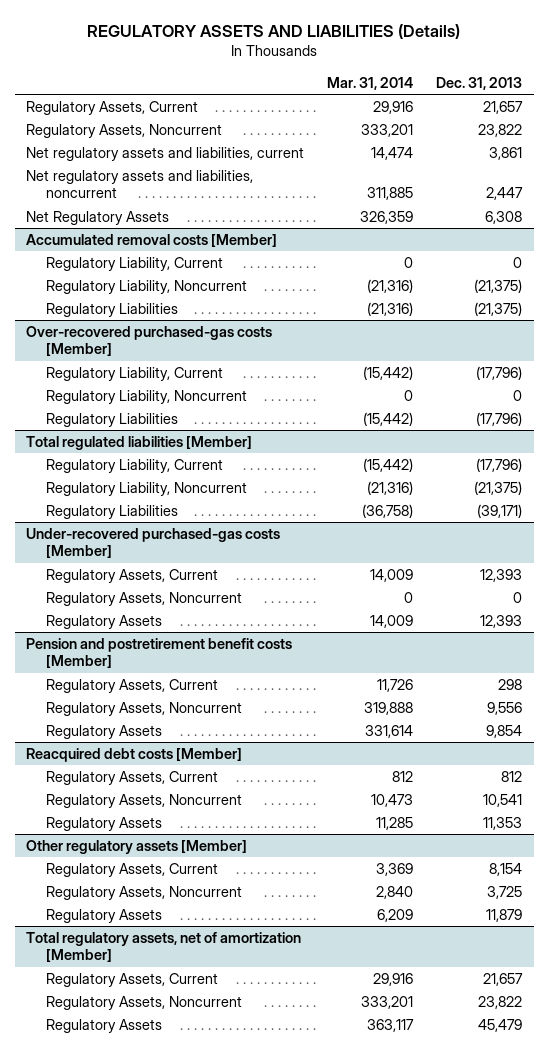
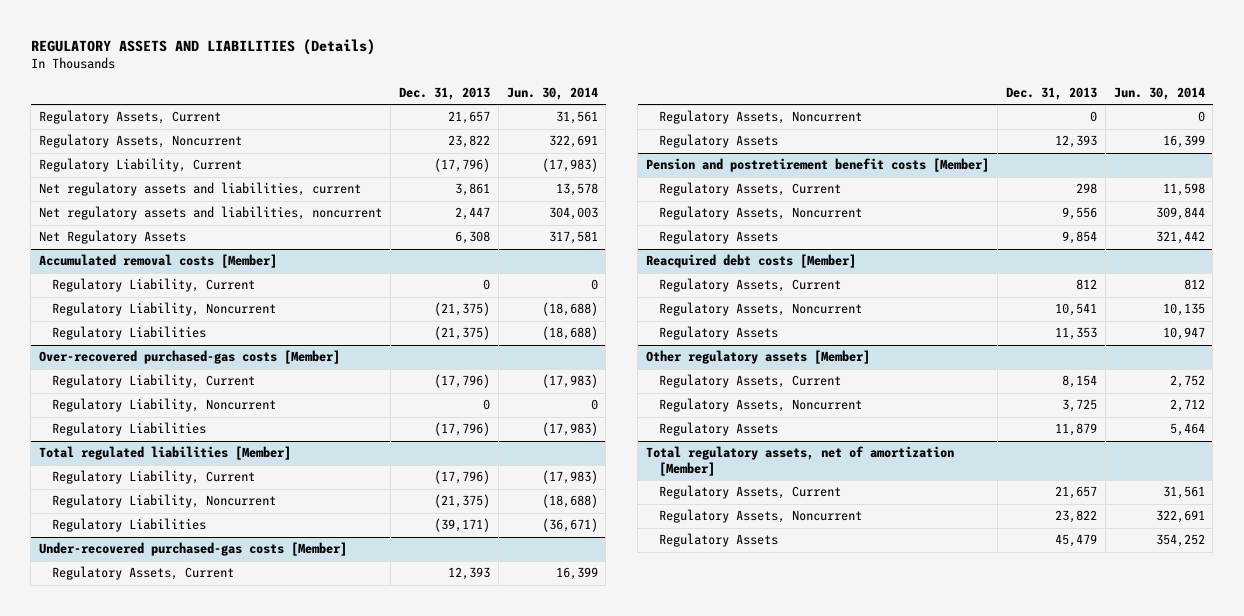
- | Mar. 31, 2014 | Dec. 31, 2013
+ | Dec. 31, 2013 | Jun. 30, 2014
+ Regulatory Liability, Current | (17,796) | (17,983)

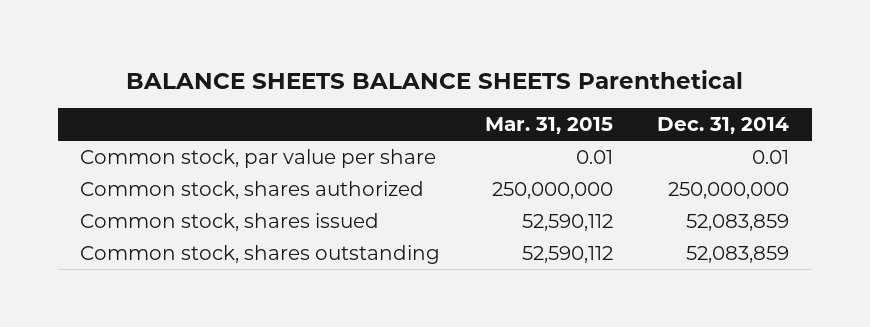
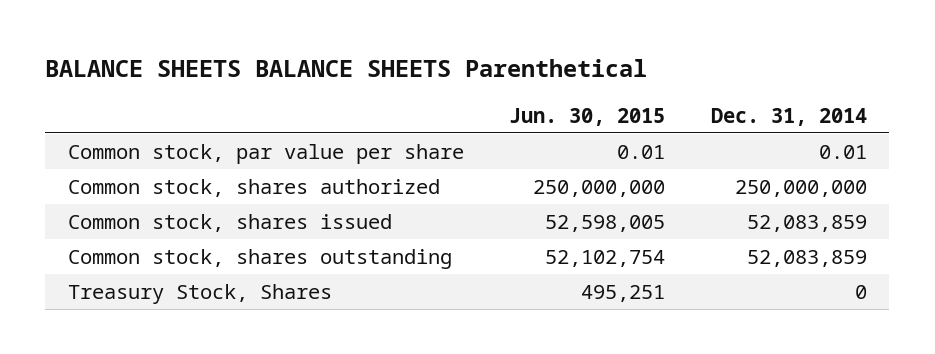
- | Mar. 31, 2015 | Dec. 31, 2014
+ | Jun. 30, 2015 | Dec. 31, 2014
+ Treasury Stock, Shares | 495,251 | 0

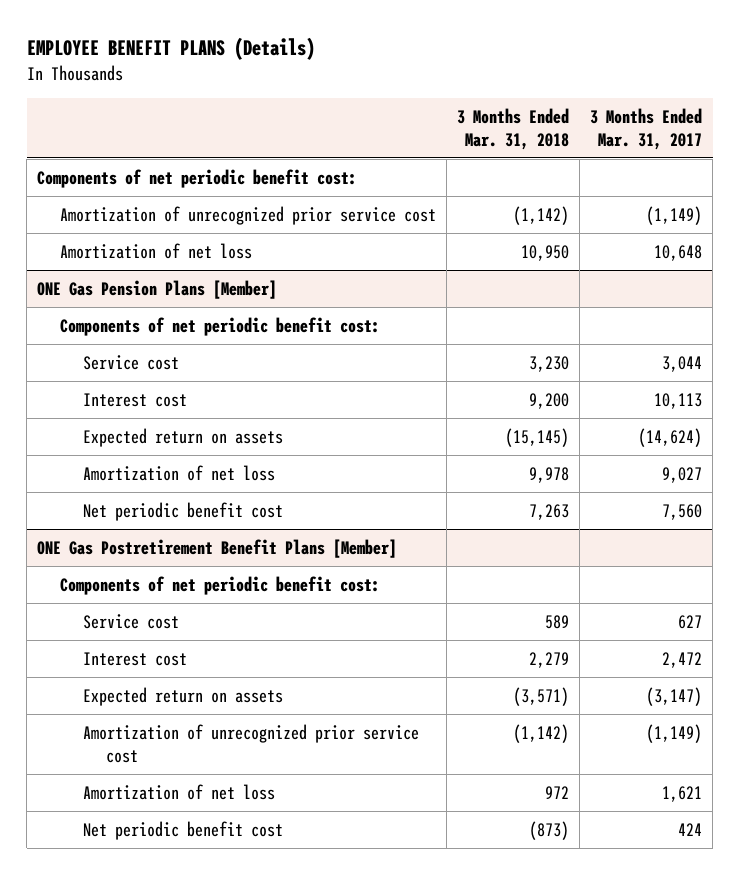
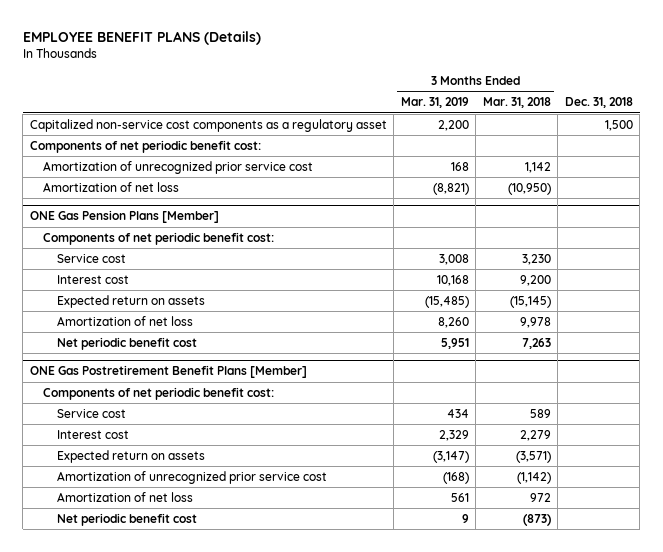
- | 3 Months Ended Mar. 31, 2018 | 3 Months Ended Mar. 31, 2017
+ | 3 Months Ended Mar. 31, 2019 | 3 Months Ended Mar. 31, 2018 | Dec. 31, 2018
+ Capitalized non-service cost components as a regulatory asset | 2,200 | | 1,500
- Amortization of unrecognized prior service cost | (1,142) | (1,149)
- Amortization of net loss | 10,950 | 10,648
+ Amortization of unrecognized prior service cost | 168 | 1,142 |
+ Amortization of net loss | (8,821) | (10,950) |

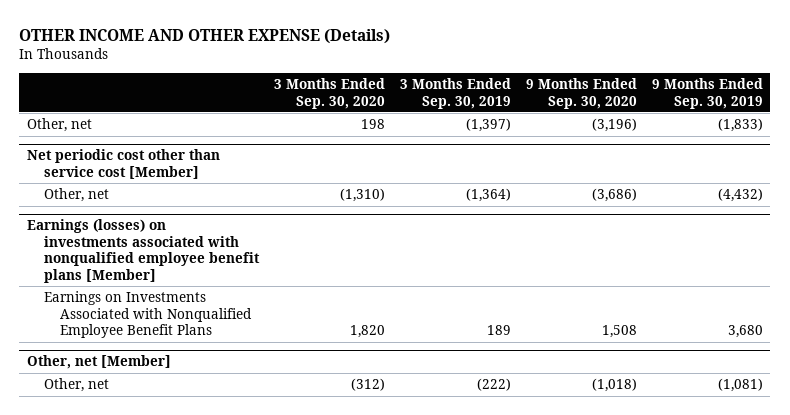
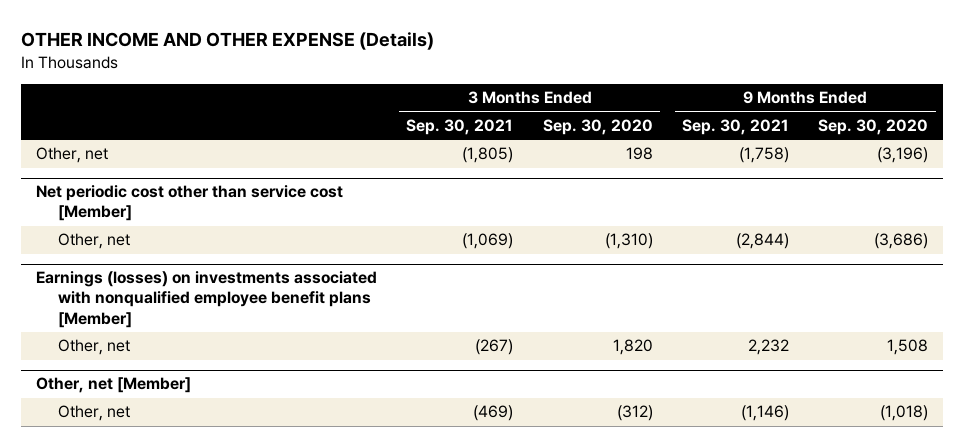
- | 3 Months Ended Sep. 30, 2020 | 3 Months Ended Sep. 30, 2019 | 9 Months Ended Sep. 30, 2020 | 9 Months Ended Sep. 30, 2019
+ | 3 Months Ended Sep. 30, 2021 | 3 Months Ended Sep. 30, 2020 | 9 Months Ended Sep. 30, 2021 | 9 Months Ended Sep. 30, 2020
@ Earnings (losses) on investments associated with nonqualified employee benefit plans [Member]
- Earnings on Investments Associated with Nonqualified Employee Benefit Plans | 1,820 | 189 | 1,508 | 3,680
+ Other, net | (267) | 1,820 | 2,232 | 1,508

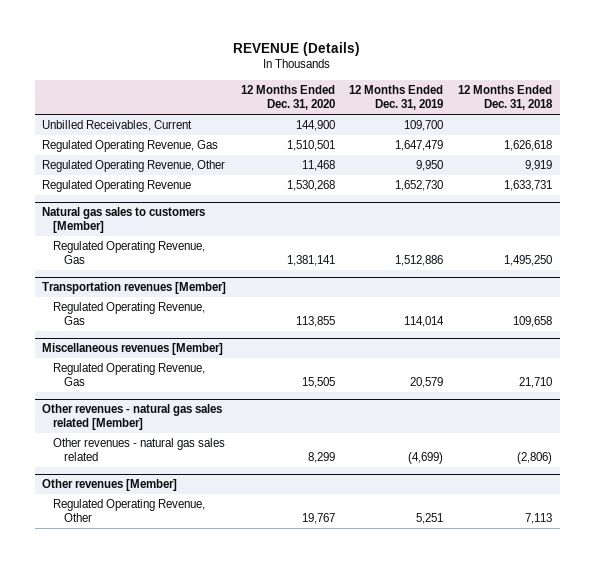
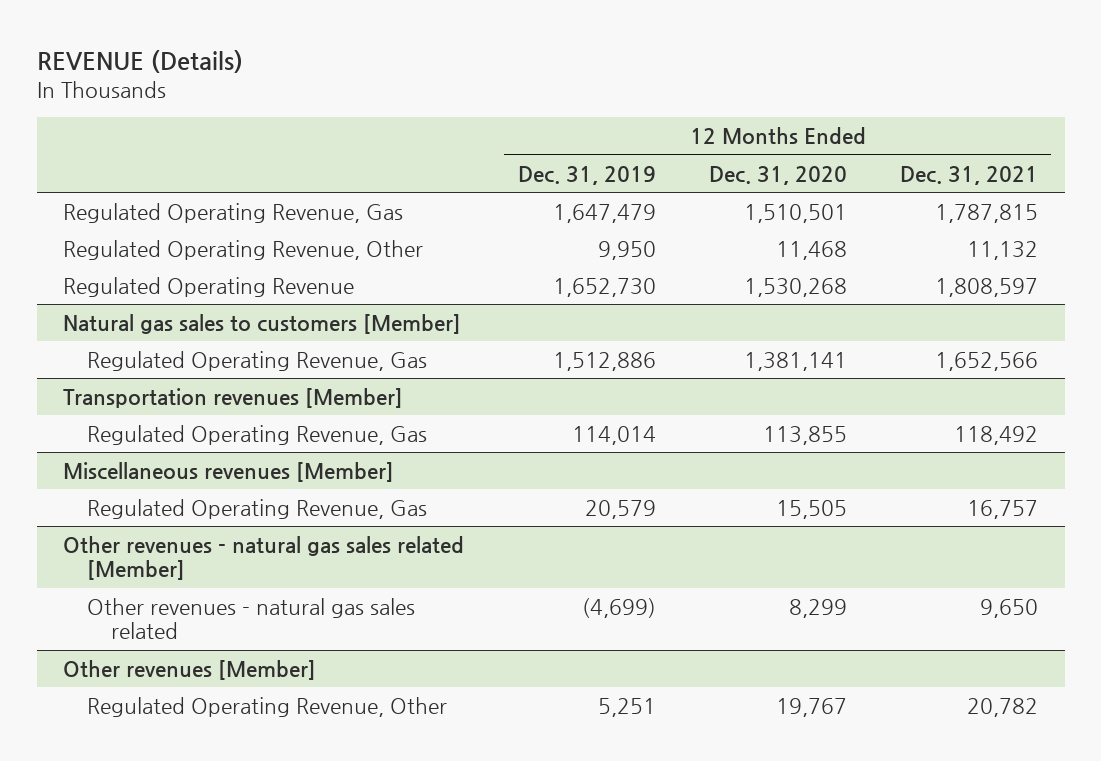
- | 12 Months Ended Dec. 31, 2020 | 12 Months Ended Dec. 31, 2019 | 12 Months Ended Dec. 31, 2018
+ | 12 Months Ended Dec. 31, 2019 | 12 Months Ended Dec. 31, 2020 | 12 Months Ended Dec. 31, 2021
- Unbilled Receivables, Current | 144,900 | 109,700 |

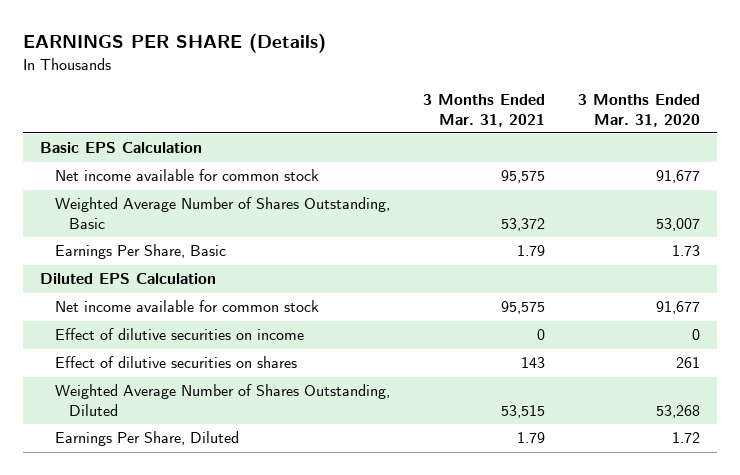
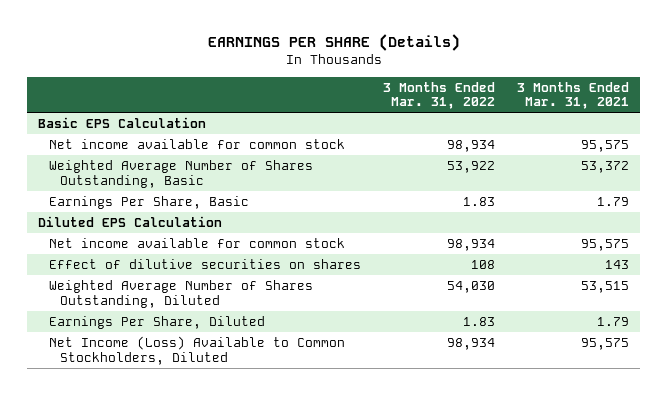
- | 3 Months Ended Mar. 31, 2021 | 3 Months Ended Mar. 31, 2020
+ | 3 Months Ended Mar. 31, 2022 | 3 Months Ended Mar. 31, 2021
- Effect of dilutive securities on income | 0 | 0
+ Net Income (Loss) Available to Common Stockholders, Diluted | 98,934 | 95,575

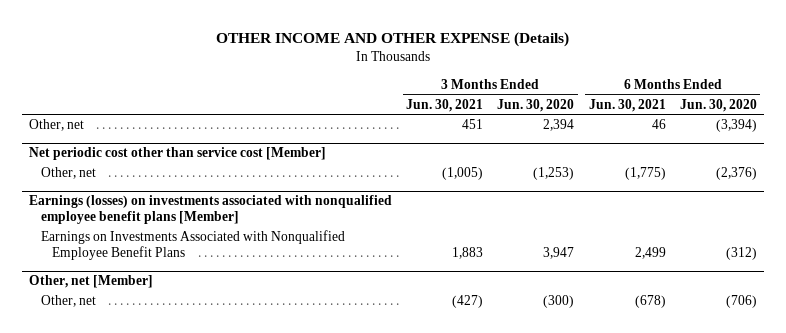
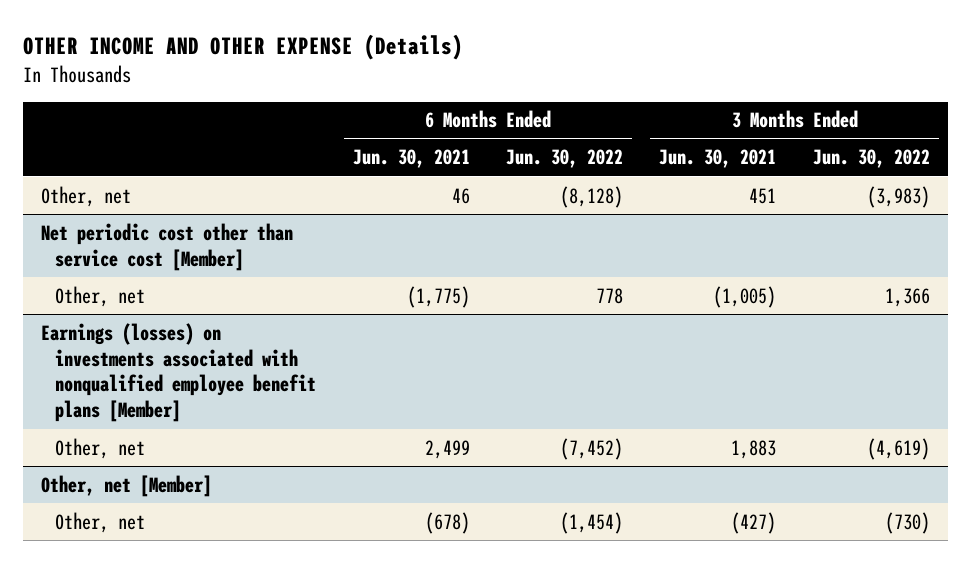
- | 3 Months Ended Jun. 30, 2021 | 3 Months Ended Jun. 30, 2020 | 6 Months Ended Jun. 30, 2021 | 6 Months Ended Jun. 30, 2020
+ | 6 Months Ended Jun. 30, 2021 | 6 Months Ended Jun. 30, 2022 | 3 Months Ended Jun. 30, 2021 | 3 Months Ended Jun. 30, 2022
@ Earnings (losses) on investments associated with nonqualified employee benefit plans [Member]
- Earnings on Investments Associated with Nonqualified Employee Benefit Plans | 1,883 | 3,947 | 2,499 | (312)
+ Other, net | 2,499 | (7,452) | 1,883 | (4,619)

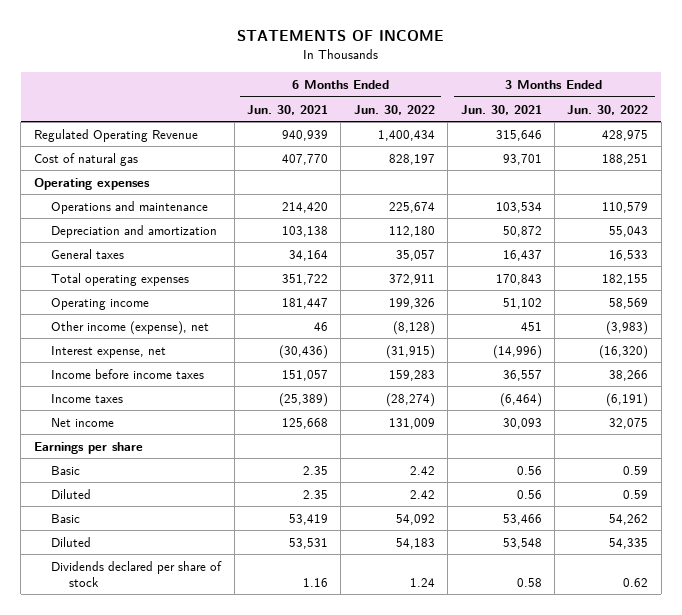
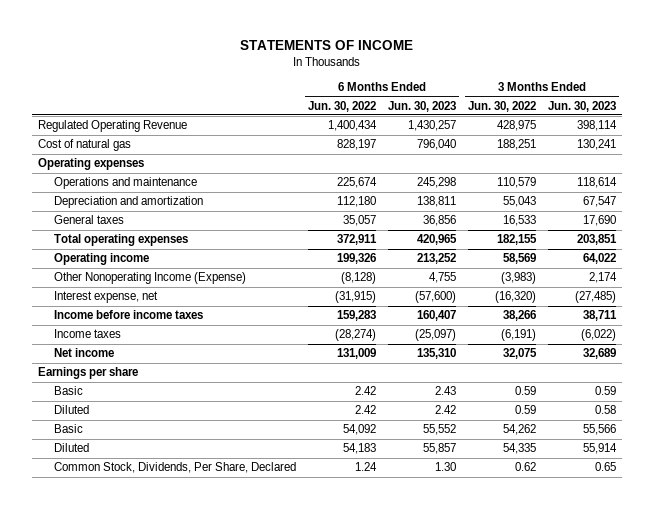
- | 6 Months Ended Jun. 30, 2021 | 6 Months Ended Jun. 30, 2022 | 3 Months Ended Jun. 30, 2021 | 3 Months Ended Jun. 30, 2022
+ | 6 Months Ended Jun. 30, 2022 | 6 Months Ended Jun. 30, 2023 | 3 Months Ended Jun. 30, 2022 | 3 Months Ended Jun. 30, 2023
- Other income (expense), net | 46 | (8,128) | 451 | (3,983)
+ Other Nonoperating Income (Expense) | (8,128) | 4,755 | (3,983) | 2,174
- Dividends declared per share of stock | 1.16 | 1.24 | 0.58 | 0.62
+ Common Stock, Dividends, Per Share, Declared | 1.24 | 1.30 | 0.62 | 0.65

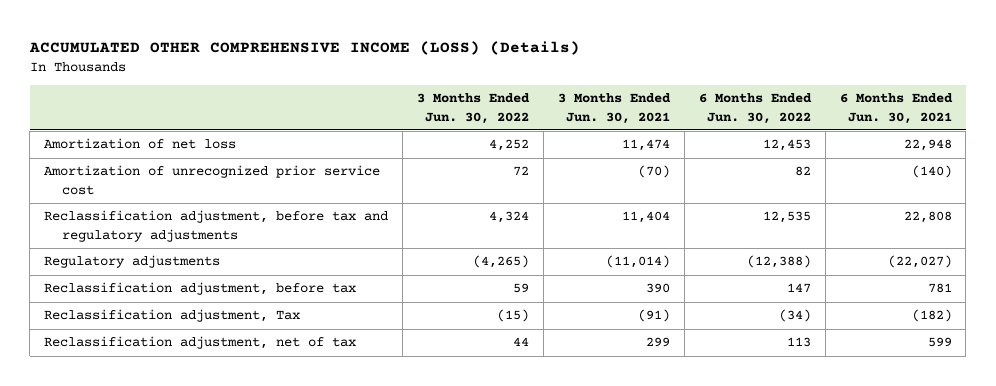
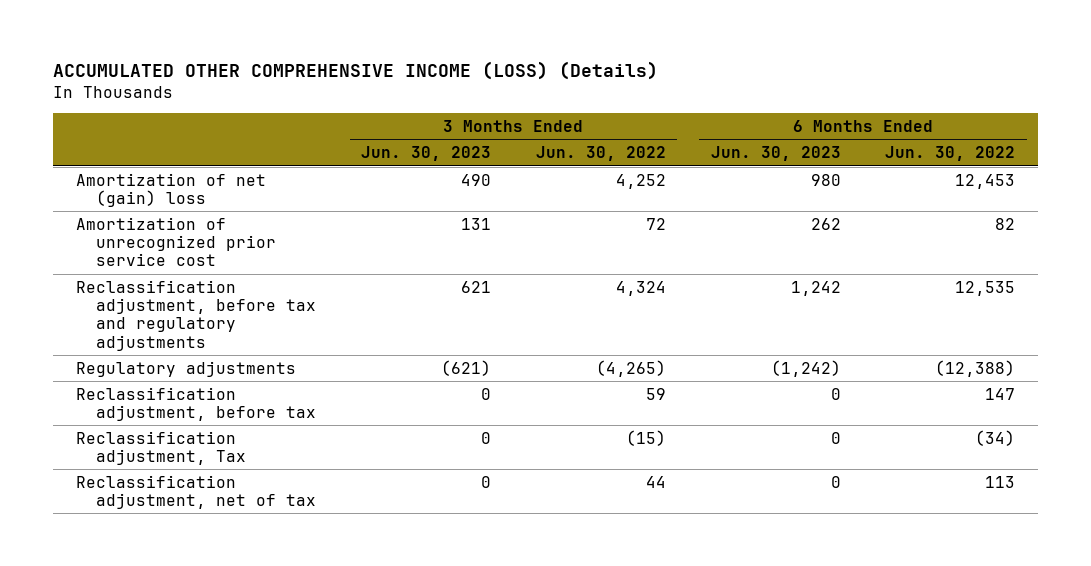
- | 3 Months Ended Jun. 30, 2022 | 3 Months Ended Jun. 30, 2021 | 6 Months Ended Jun. 30, 2022 | 6 Months Ended Jun. 30, 2021
+ | 3 Months Ended Jun. 30, 2023 | 3 Months Ended Jun. 30, 2022 | 6 Months Ended Jun. 30, 2023 | 6 Months Ended Jun. 30, 2022
- Amortization of net loss | 4,252 | 11,474 | 12,453 | 22,948
+ Amortization of net (gain) loss | 490 | 4,252 | 980 | 12,453

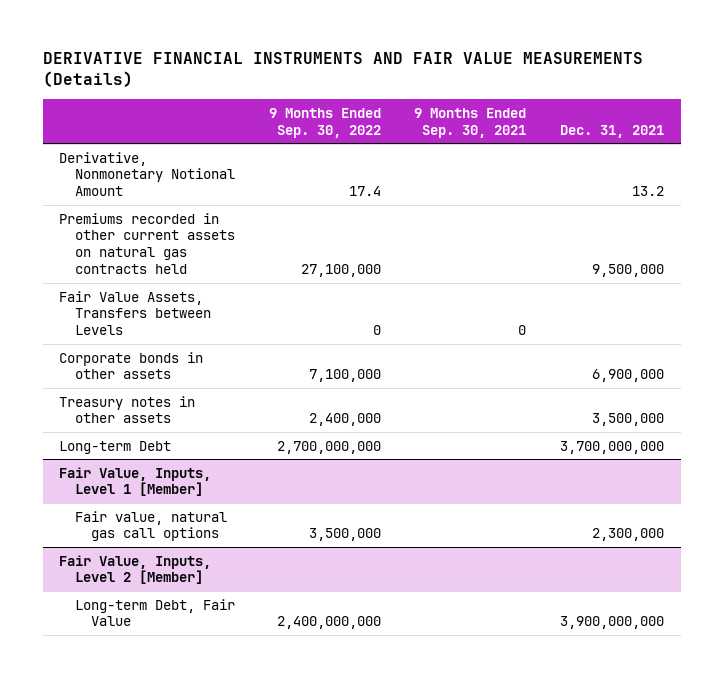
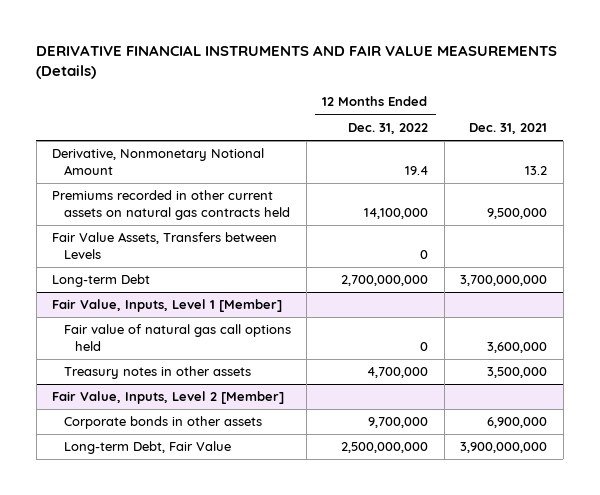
- | 9 Months Ended Sep. 30, 2022 | 9 Months Ended Sep. 30, 2021 | Dec. 31, 2021
+ | 12 Months Ended Dec. 31, 2022 | Dec. 31, 2021
- Corporate bonds in other assets | 7,100,000 | | 6,900,000
- Treasury notes in other assets | 2,400,000 | | 3,500,000
@ Fair Value, Inputs, Level 1 [Member]
- Fair value, natural gas call options | 3,500,000 | | 2,300,000
+ Fair value of natural gas call options held | 0 | 3,600,000
+ Treasury notes in other assets | 4,700,000 | 3,500,000
@ Fair Value, Inputs, Level 2 [Member]
+ Corporate bonds in other assets | 9,700,000 | 6,900,000

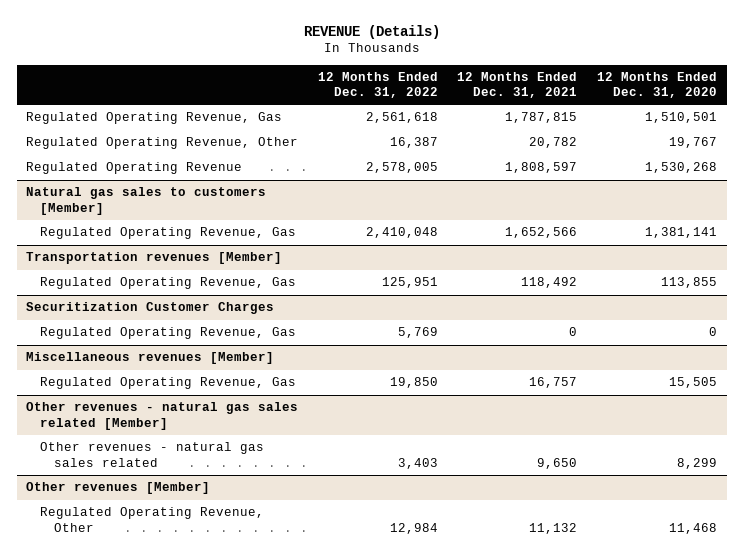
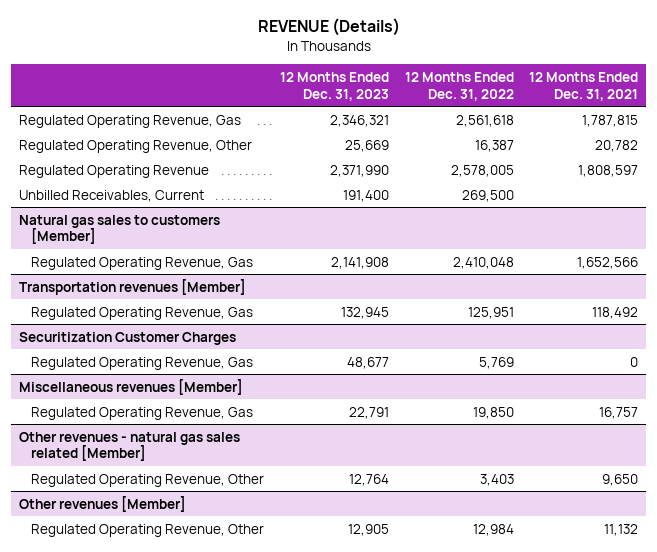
- | 12 Months Ended Dec. 31, 2022 | 12 Months Ended Dec. 31, 2021 | 12 Months Ended Dec. 31, 2020
+ | 12 Months Ended Dec. 31, 2023 | 12 Months Ended Dec. 31, 2022 | 12 Months Ended Dec. 31, 2021
+ Unbilled Receivables, Current | 191,400 | 269,500 |
@ Other revenues - natural gas sales related [Member]
- Other revenues - natural gas sales related | 3,403 | 9,650 | 8,299
+ Regulated Operating Revenue, Other | 12,764 | 3,403 | 9,650

